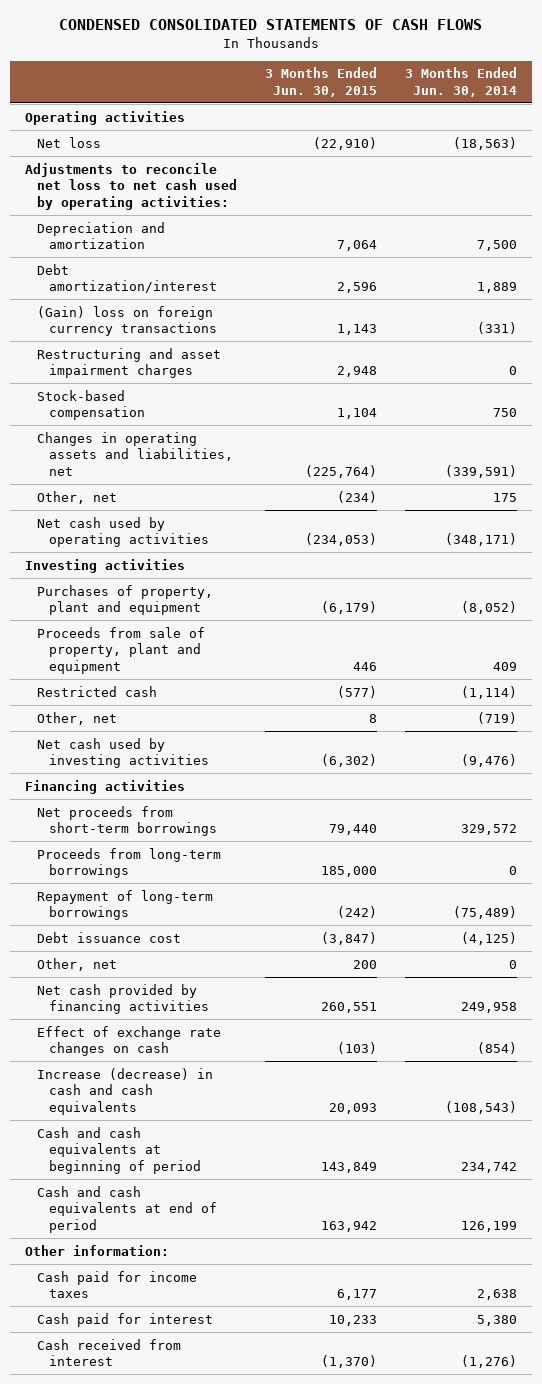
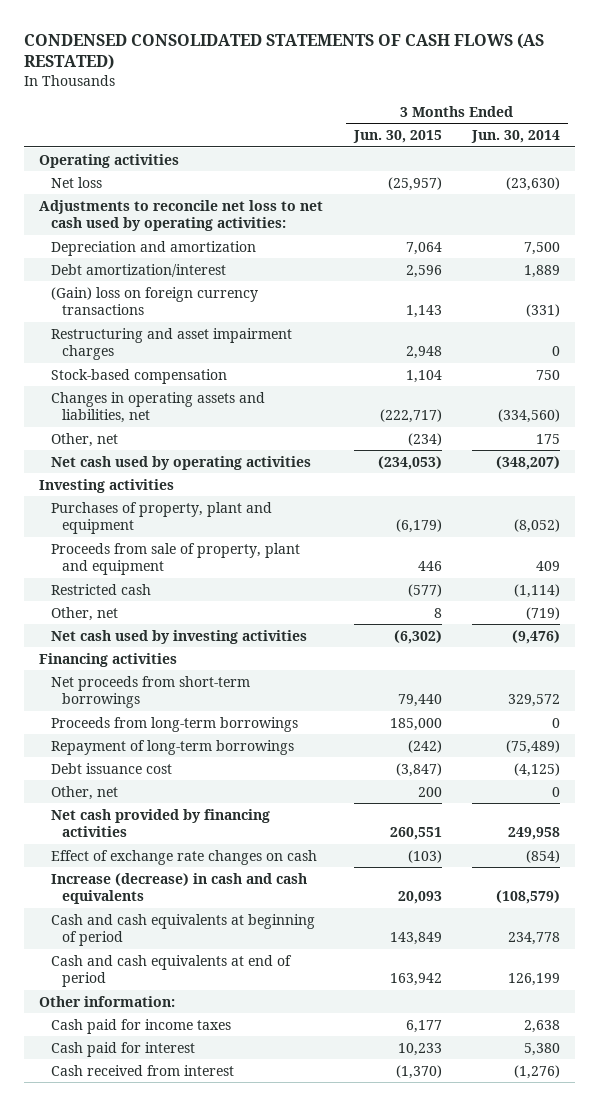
- CONDENSED CONSOLIDATED STATEMENTS OF CASH FLOWS
+ CONDENSED CONSOLIDATED STATEMENTS OF CASH FLOWS (AS RESTATED)
- Net loss | (22,910) | (18,563)
+ Net loss | (25,957) | (23,630)
- Changes in operating assets and liabilities, net | (225,764) | (339,591)
+ Changes in operating assets and liabilities, net | (222,717) | (334,560)
- Net cash used by operating activities | (234,053) | (348,171)
+ Net cash used by operating activities | (234,053) | (348,207)
- Increase (decrease) in cash and cash equivalents | 20,093 | (108,543)
- Cash and cash equivalents at beginning of period | 143,849 | 234,742
+ Increase (decrease) in cash and cash equivalents | 20,093 | (108,579)
+ Cash and cash equivalents at beginning of period | 143,849 | 234,778

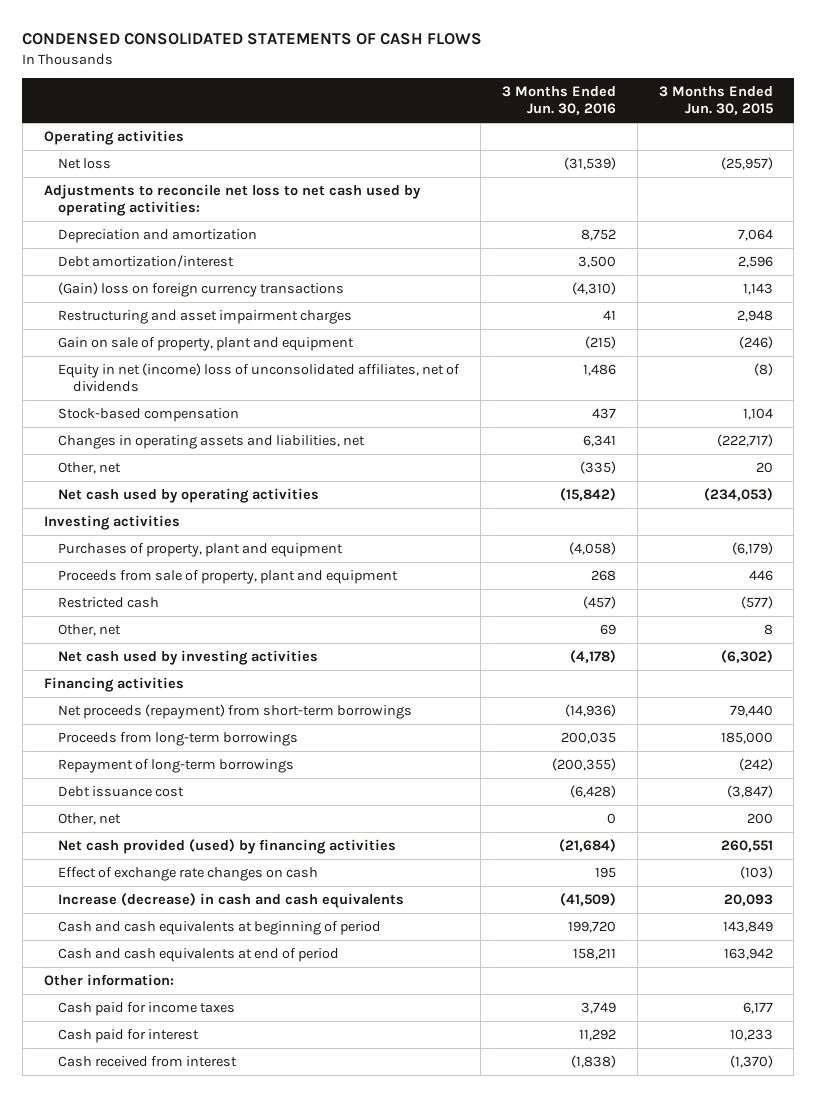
- CONDENSED CONSOLIDATED STATEMENTS OF CASH FLOWS (AS RESTATED)
+ CONDENSED CONSOLIDATED STATEMENTS OF CASH FLOWS
- | 3 Months Ended Jun. 30, 2015 | 3 Months Ended Jun. 30, 2014
+ | 3 Months Ended Jun. 30, 2016 | 3 Months Ended Jun. 30, 2015
+ Gain on sale of property, plant and equipment | (215) | (246)
+ Equity in net (income) loss of unconsolidated affiliates, net of dividends | 1,486 | (8)
- Other, net | (234) | 175
+ Other, net | (335) | 20
- Net proceeds from short-term borrowings | 79,440 | 329,572
+ Net proceeds (repayment) from short-term borrowings | (14,936) | 79,440
- Net cash provided by financing activities | 260,551 | 249,958
+ Net cash provided (used) by financing activities | (21,684) | 260,551

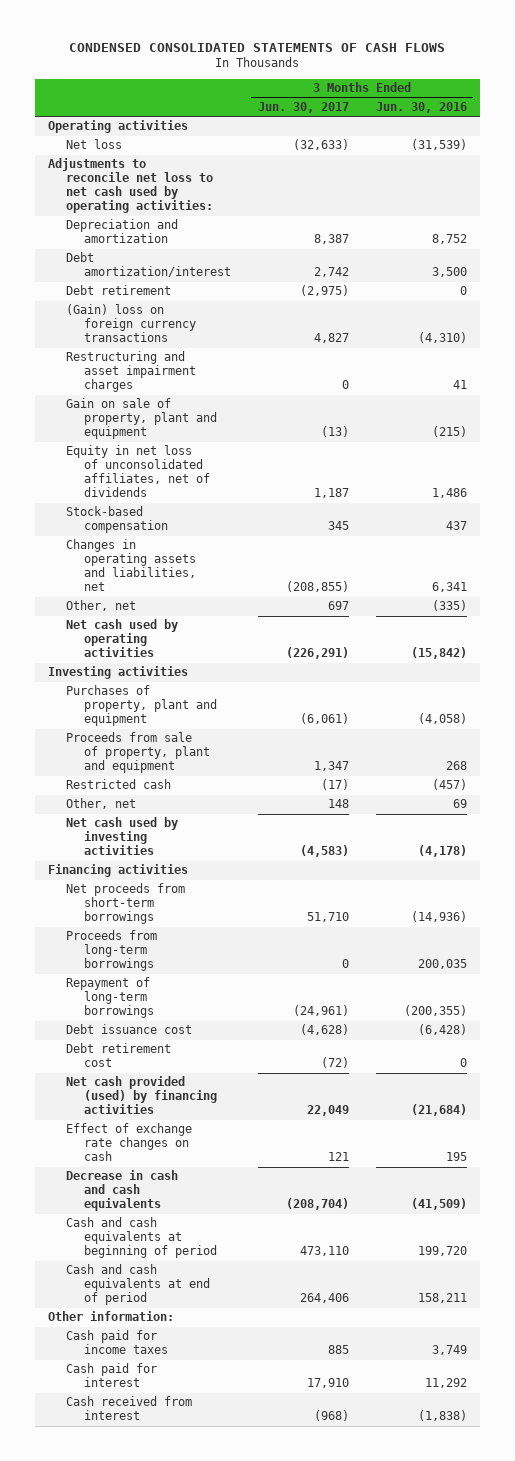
- | 3 Months Ended Jun. 30, 2016 | 3 Months Ended Jun. 30, 2015
+ | 3 Months Ended Jun. 30, 2017 | 3 Months Ended Jun. 30, 2016
+ Debt retirement | (2,975) | 0
- Equity in net (income) loss of unconsolidated affiliates, net of dividends | 1,486 | (8)
+ Equity in net loss of unconsolidated affiliates, net of dividends | 1,187 | 1,486
- Net proceeds (repayment) from short-term borrowings | (14,936) | 79,440
+ Net proceeds from short-term borrowings | 51,710 | (14,936)
- Other, net | 0 | 200
+ Debt retirement cost | (72) | 0
- Increase (decrease) in cash and cash equivalents | (41,509) | 20,093
+ Decrease in cash and cash equivalents | (208,704) | (41,509)

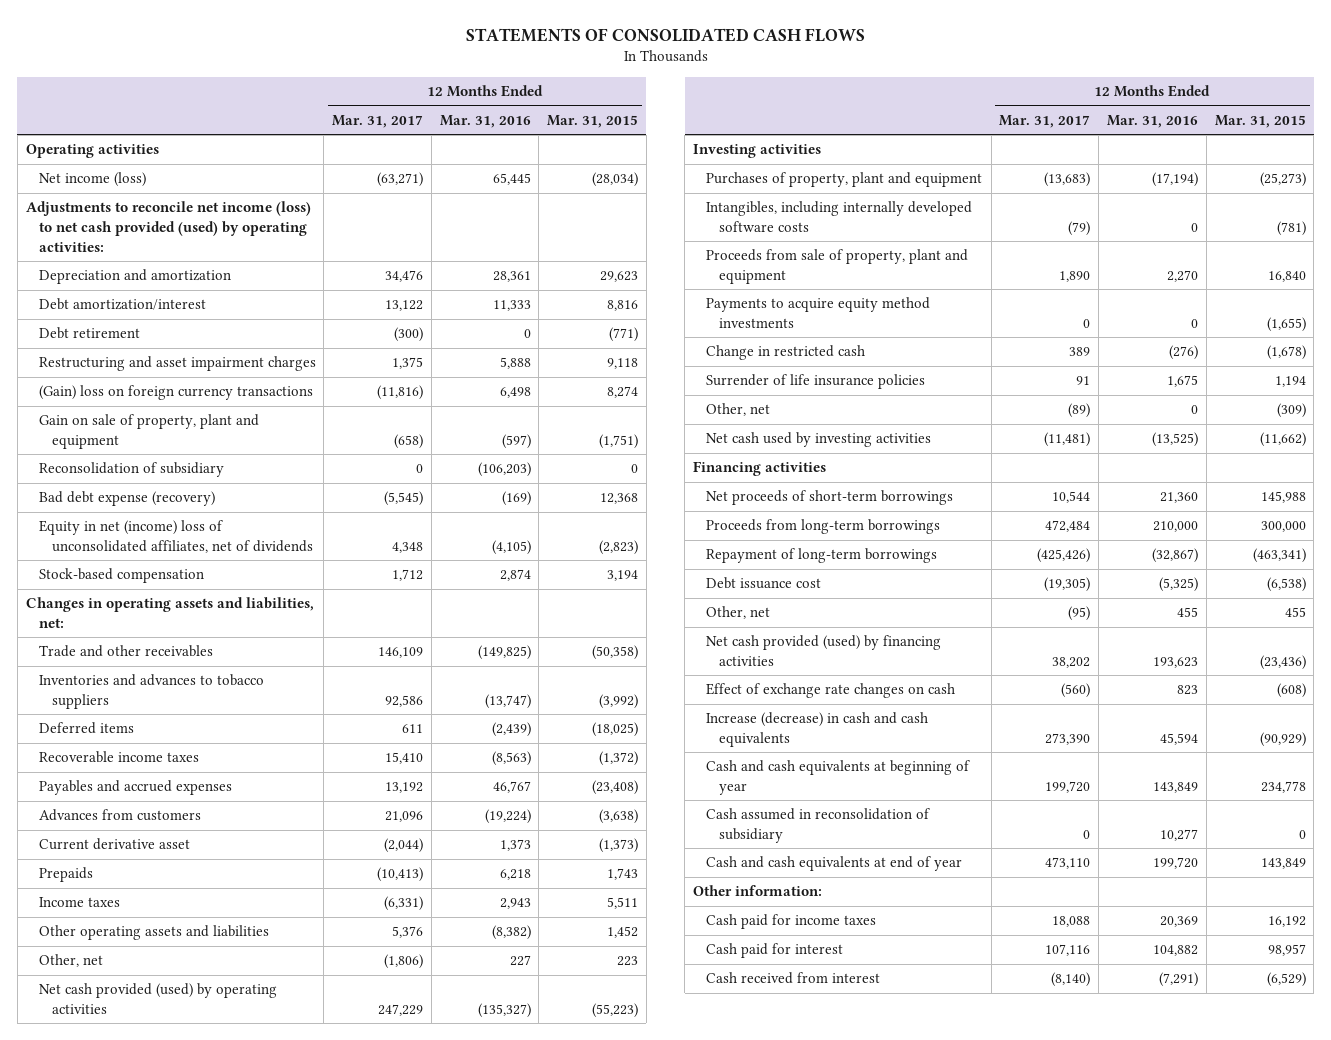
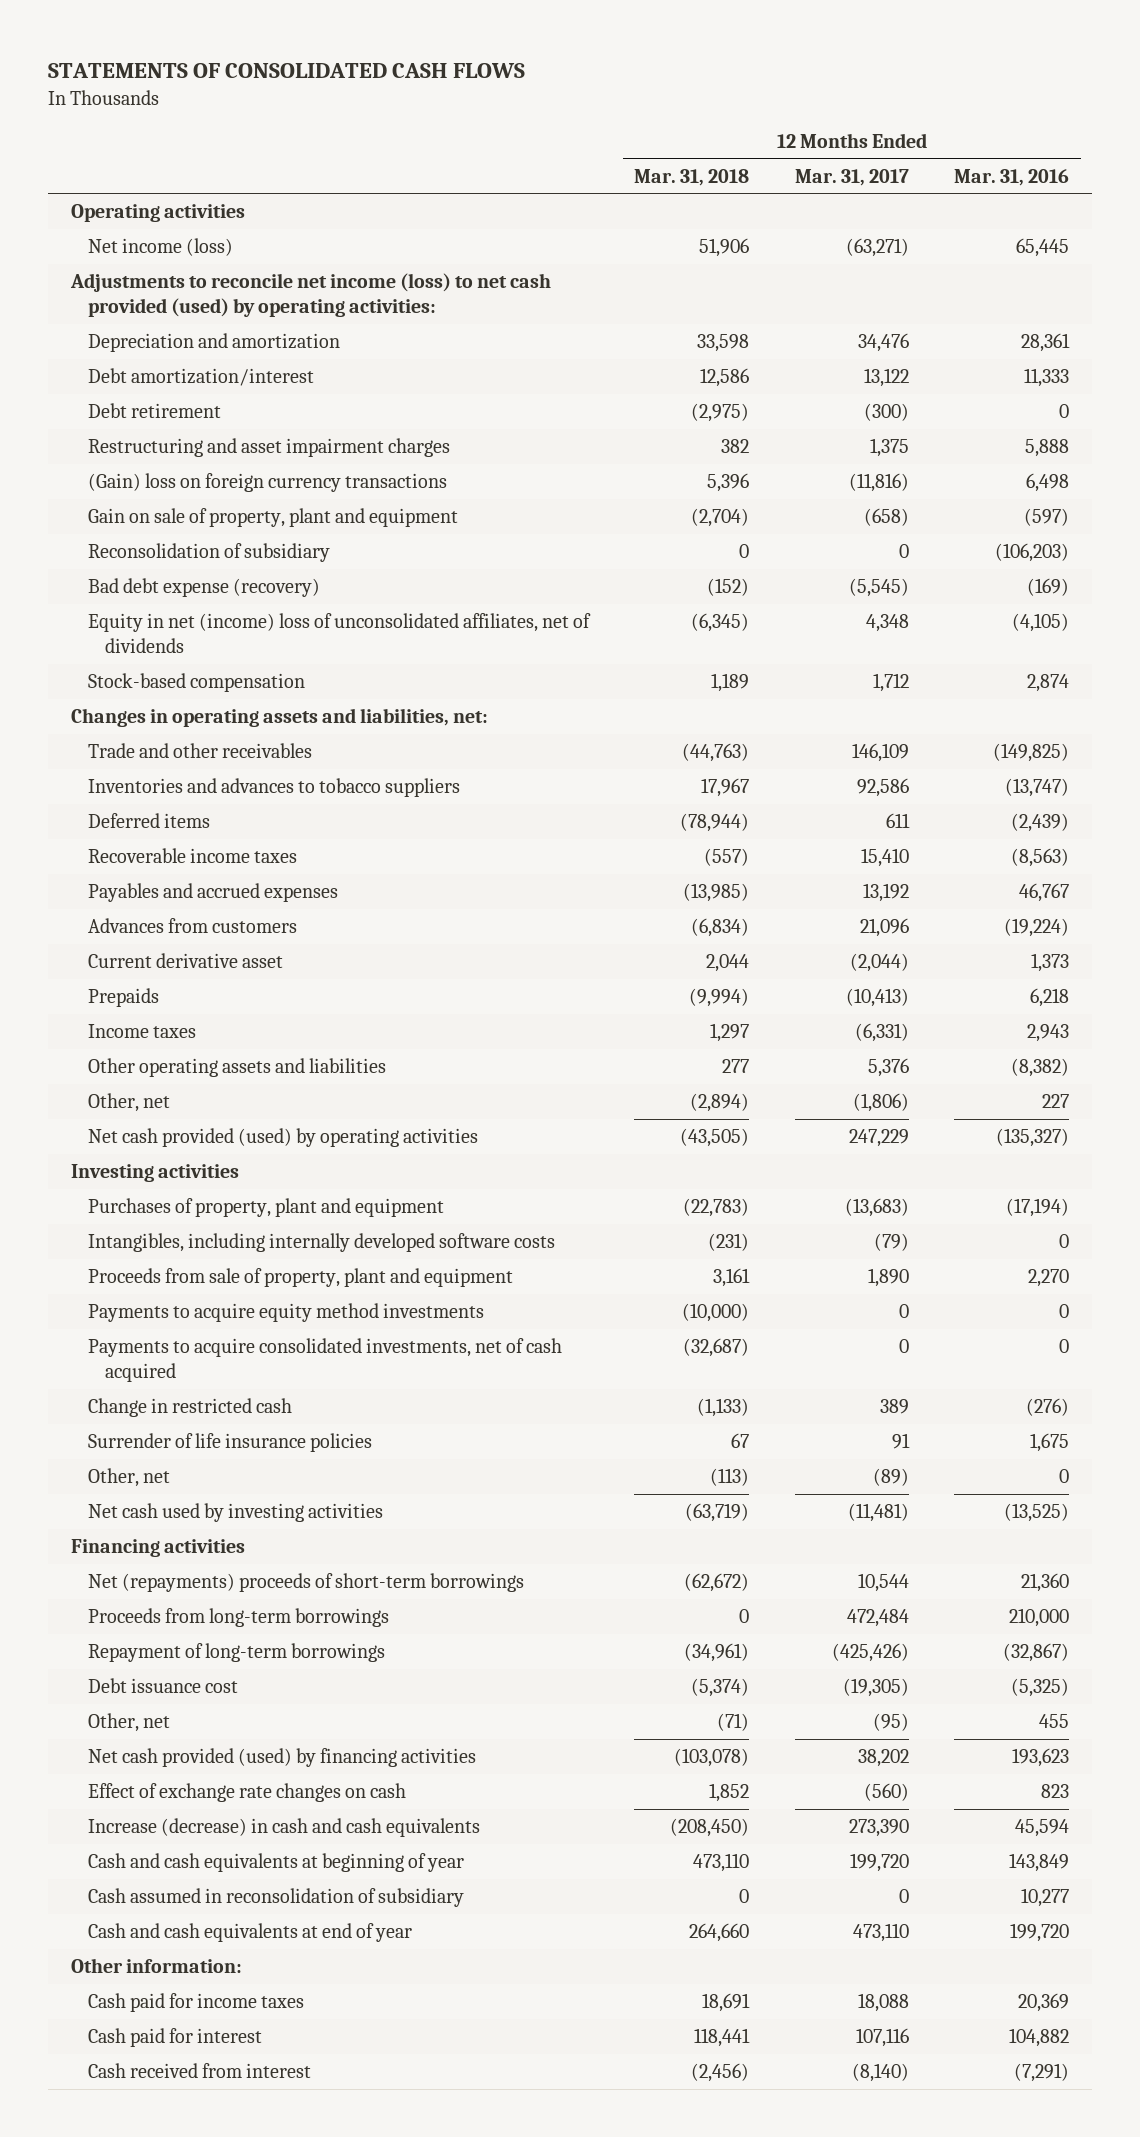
- | 12 Months Ended Mar. 31, 2017 | 12 Months Ended Mar. 31, 2016 | 12 Months Ended Mar. 31, 2015
+ | 12 Months Ended Mar. 31, 2018 | 12 Months Ended Mar. 31, 2017 | 12 Months Ended Mar. 31, 2016
+ Payments to acquire consolidated investments, net of cash acquired | (32,687) | 0 | 0
- Net proceeds of short-term borrowings | 10,544 | 21,360 | 145,988
+ Net (repayments) proceeds of short-term borrowings | (62,672) | 10,544 | 21,360

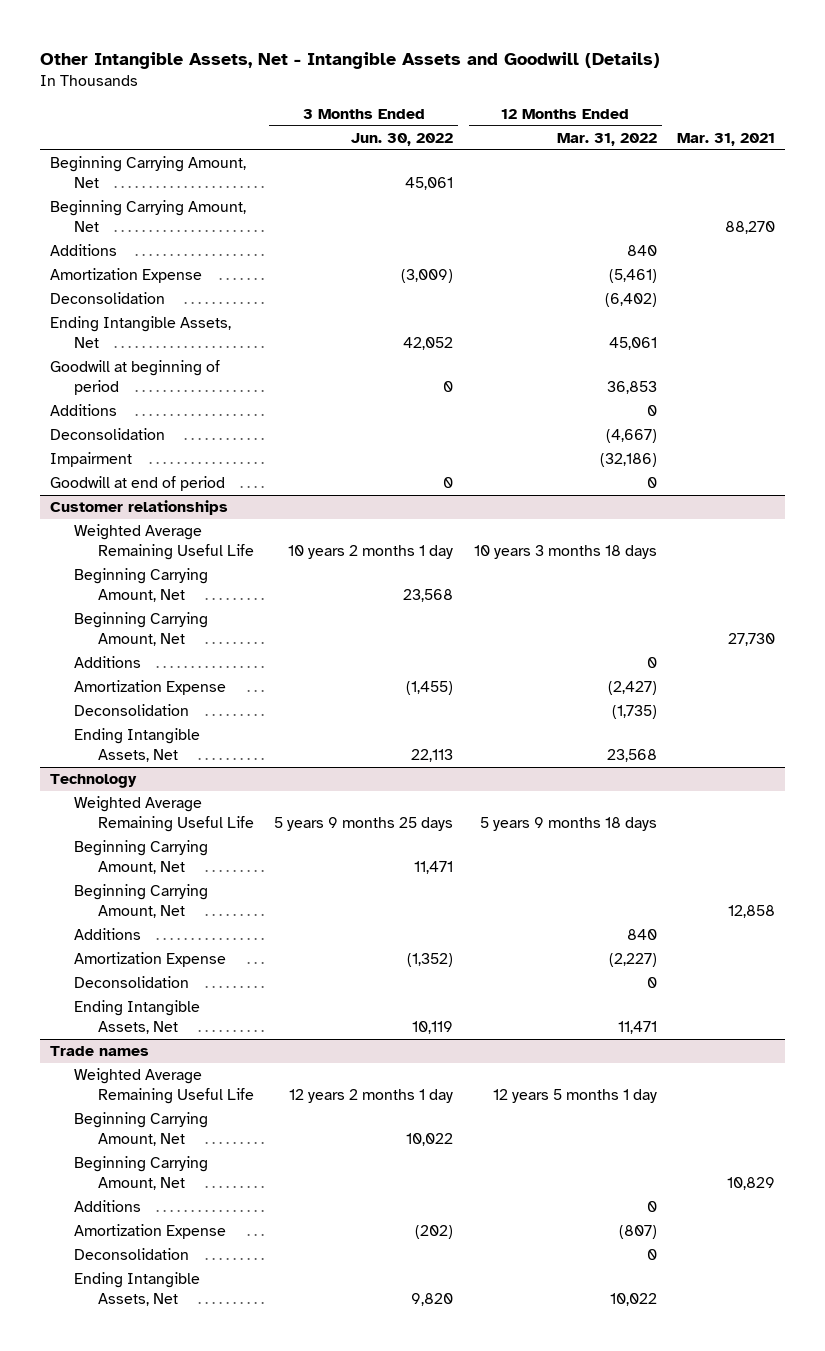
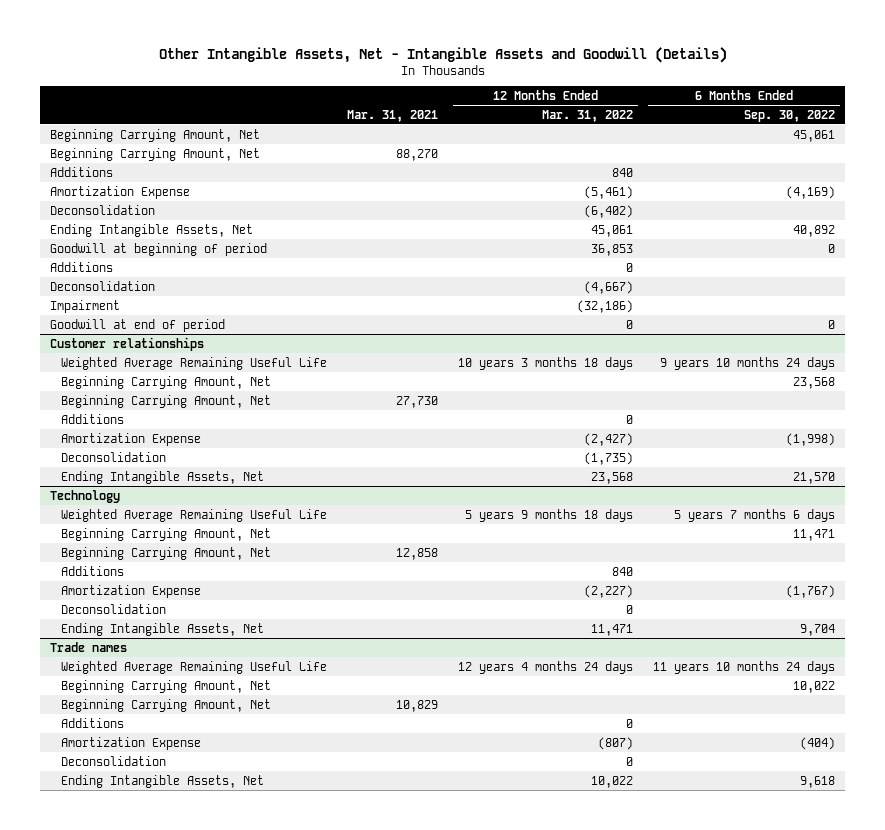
- | 3 Months Ended Jun. 30, 2022 | 12 Months Ended Mar. 31, 2022 | Mar. 31, 2021
+ | Mar. 31, 2021 | 12 Months Ended Mar. 31, 2022 | 6 Months Ended Sep. 30, 2022
@ Trade names
- Weighted Average Remaining Useful Life | 12 years 2 months 1 day | 12 years 5 months 1 day |
+ Weighted Average Remaining Useful Life | | 12 years 4 months 24 days | 11 years 10 months 24 days

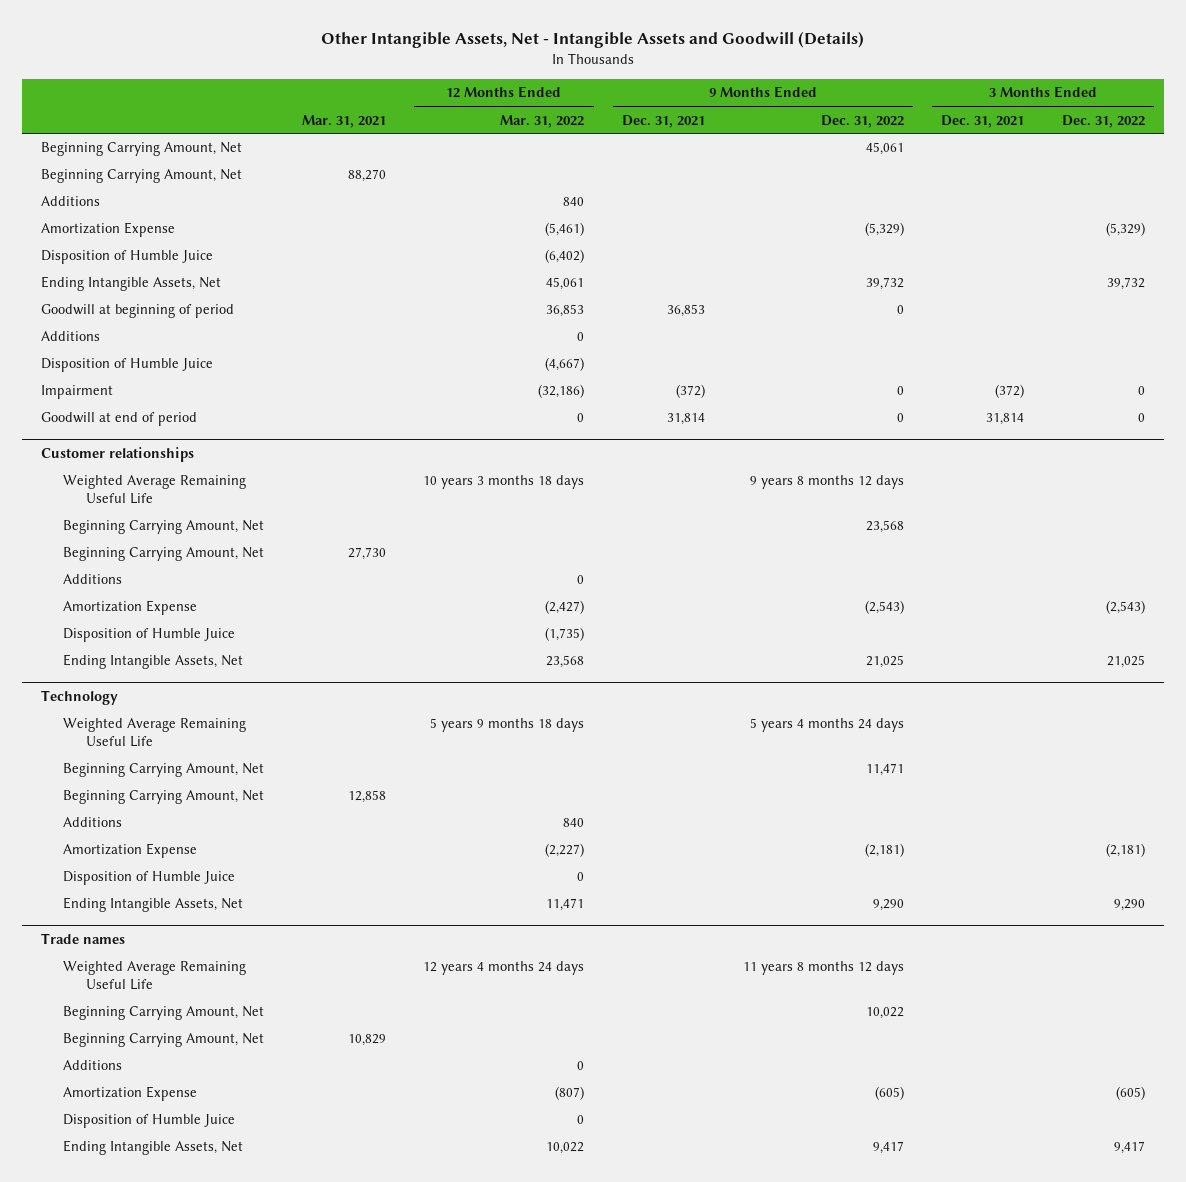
- | Mar. 31, 2021 | 12 Months Ended Mar. 31, 2022 | 6 Months Ended Sep. 30, 2022
+ | Mar. 31, 2021 | 12 Months Ended Mar. 31, 2022 | 9 Months Ended Dec. 31, 2021 | 9 Months Ended Dec. 31, 2022 | 3 Months Ended Dec. 31, 2021 | 3 Months Ended Dec. 31, 2022
- Deconsolidation | | (6,402) |
+ Disposition of Humble Juice | | (6,402) | | | |
- Deconsolidation | | (4,667) |
+ Disposition of Humble Juice | | (4,667) | | | |
@ Customer relationships
- Deconsolidation | | (1,735) |
+ Disposition of Humble Juice | | (1,735) | | | |
@ Technology
- Deconsolidation | | 0 |
+ Disposition of Humble Juice | | 0 | | | |
@ Trade names
- Deconsolidation | | 0 |
+ Disposition of Humble Juice | | 0 | | | |

